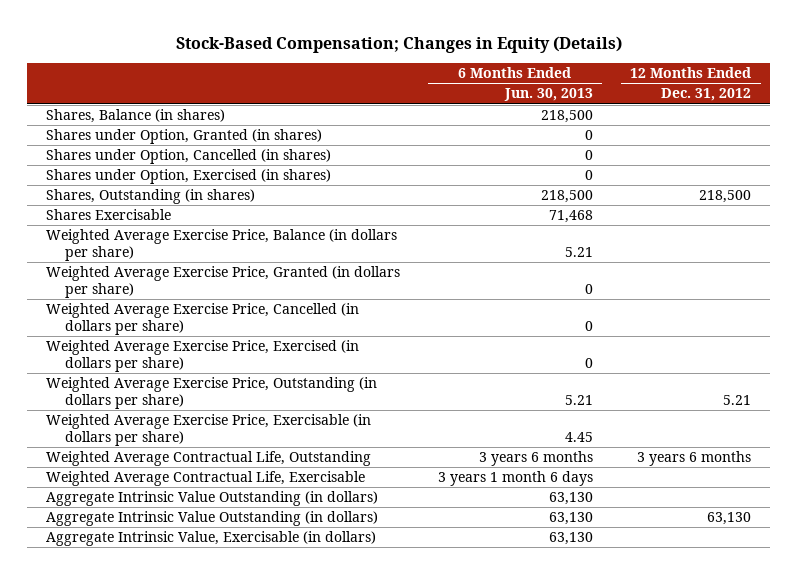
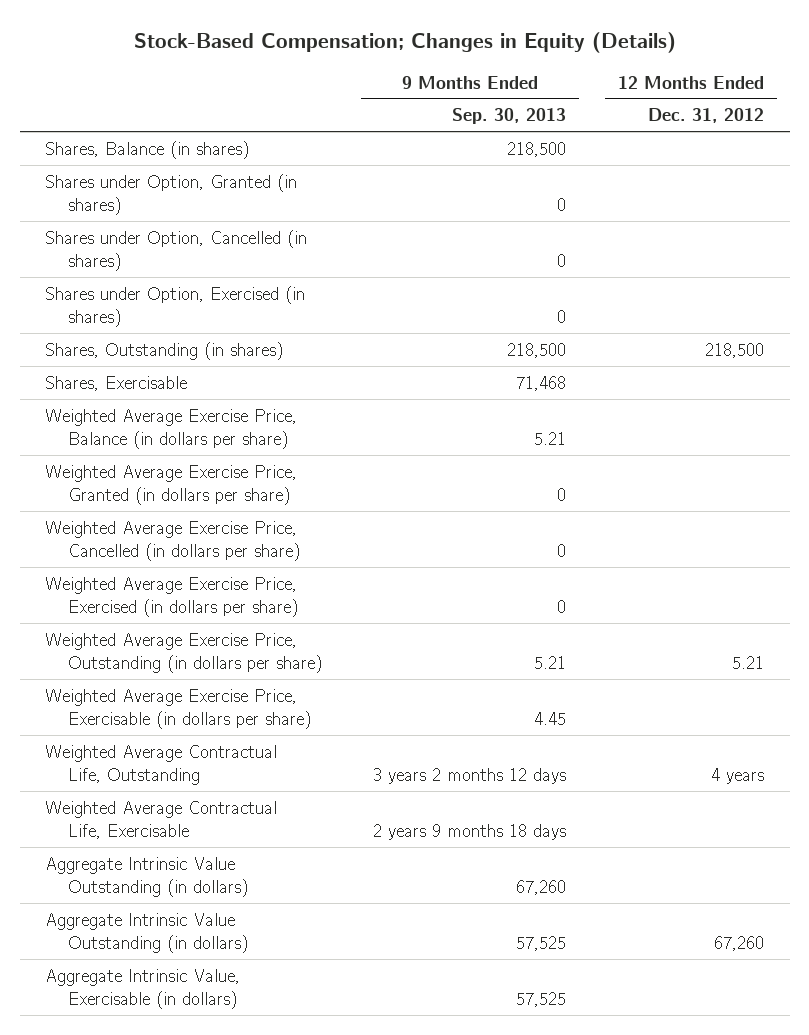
- | 6 Months Ended Jun. 30, 2013 | 12 Months Ended Dec. 31, 2012
+ | 9 Months Ended Sep. 30, 2013 | 12 Months Ended Dec. 31, 2012
- Shares Exercisable | 71,468 |
+ Shares, Exercisable | 71,468 |
- Weighted Average Contractual Life, Outstanding | 3 years 6 months | 3 years 6 months
+ Weighted Average Contractual Life, Outstanding | 3 years 2 months 12 days | 4 years
- Aggregate Intrinsic Value Outstanding (in dollars) | 63,130 | 63,130
+ Aggregate Intrinsic Value Outstanding (in dollars) | 57,525 | 67,260

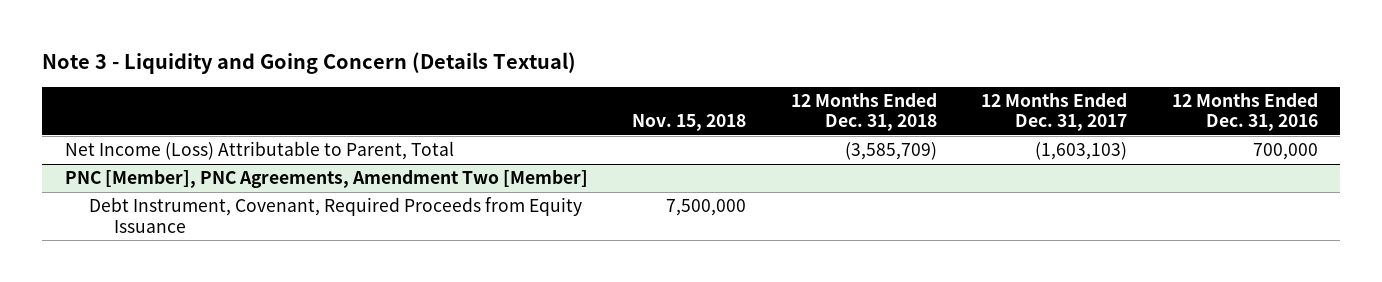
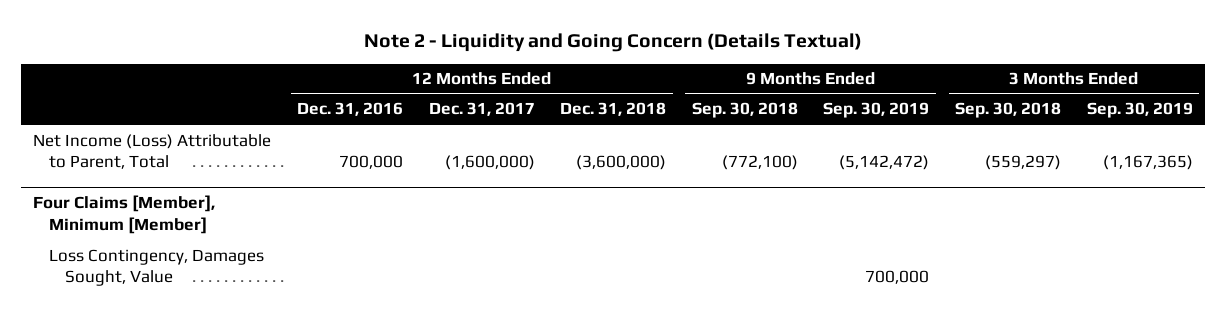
- Note 3 - Liquidity and Going Concern (Details Textual)
+ Note 2 - Liquidity and Going Concern (Details Textual)
- | Nov. 15, 2018 | 12 Months Ended Dec. 31, 2018 | 12 Months Ended Dec. 31, 2017 | 12 Months Ended Dec. 31, 2016
+ | 12 Months Ended Dec. 31, 2016 | 12 Months Ended Dec. 31, 2017 | 12 Months Ended Dec. 31, 2018 | 9 Months Ended Sep. 30, 2018 | 9 Months Ended Sep. 30, 2019 | 3 Months Ended Sep. 30, 2018 | 3 Months Ended Sep. 30, 2019
- Net Income (Loss) Attributable to Parent, Total | | (3,585,709) | (1,603,103) | 700,000
- PNC [Member], PNC Agreements, Amendment Two [Member]
- Debt Instrument, Covenant, Required Proceeds from Equity Issuance | 7,500,000 | | |
+ Net Income (Loss) Attributable to Parent, Total | 700,000 | (1,600,000) | (3,600,000) | (772,100) | (5,142,472) | (559,297) | (1,167,365)
+ Four Claims [Member], Minimum [Member]
+ Loss Contingency, Damages Sought, Value | | | | | 700,000 | |

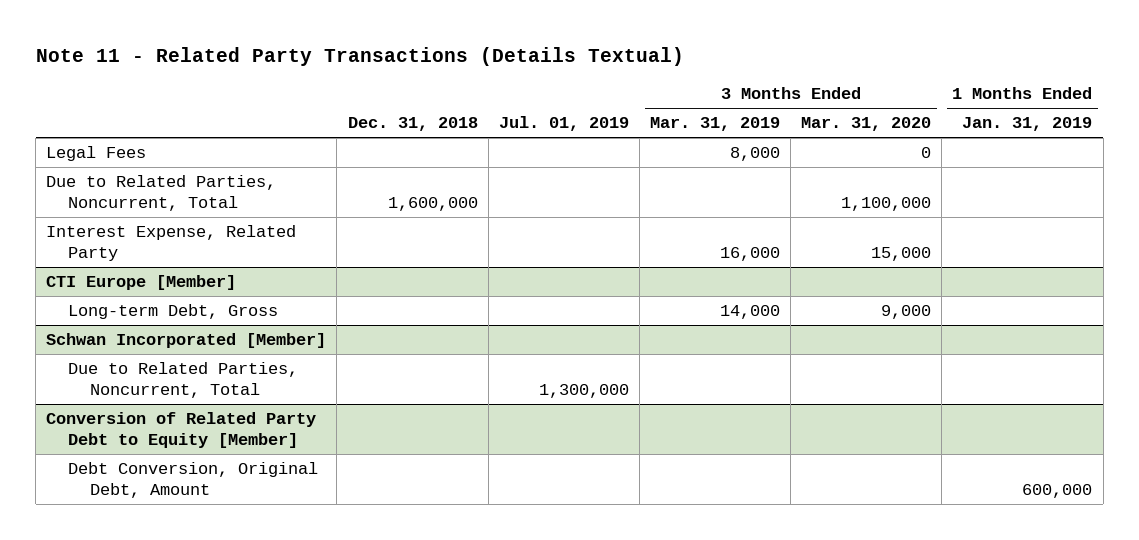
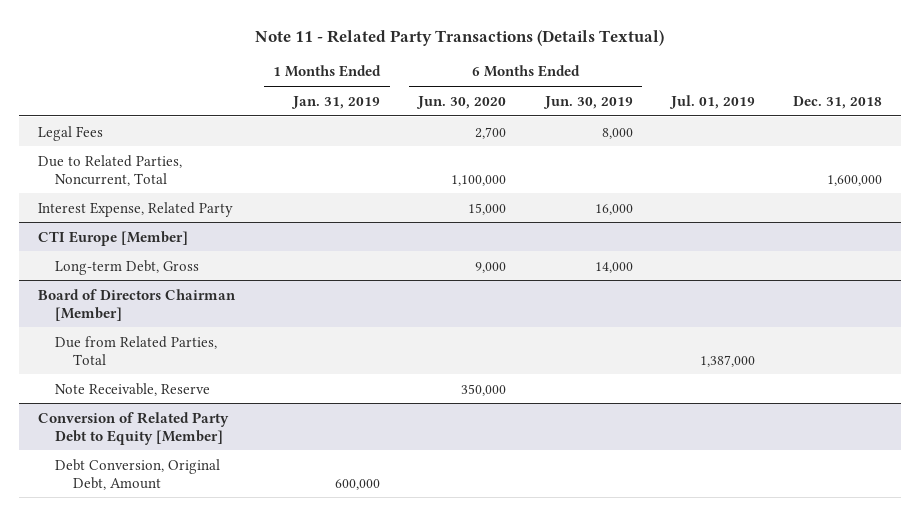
- | Dec. 31, 2018 | Jul. 01, 2019 | 3 Months Ended Mar. 31, 2019 | 3 Months Ended Mar. 31, 2020 | 1 Months Ended Jan. 31, 2019
+ | 1 Months Ended Jan. 31, 2019 | 6 Months Ended Jun. 30, 2020 | 6 Months Ended Jun. 30, 2019 | Jul. 01, 2019 | Dec. 31, 2018
- Schwan Incorporated [Member]
- Due to Related Parties, Noncurrent, Total | | 1,300,000 | | |
+ Board of Directors Chairman [Member]
+ Due from Related Parties, Total | | | | 1,387,000 |
+ Note Receivable, Reserve | | 350,000 | | |

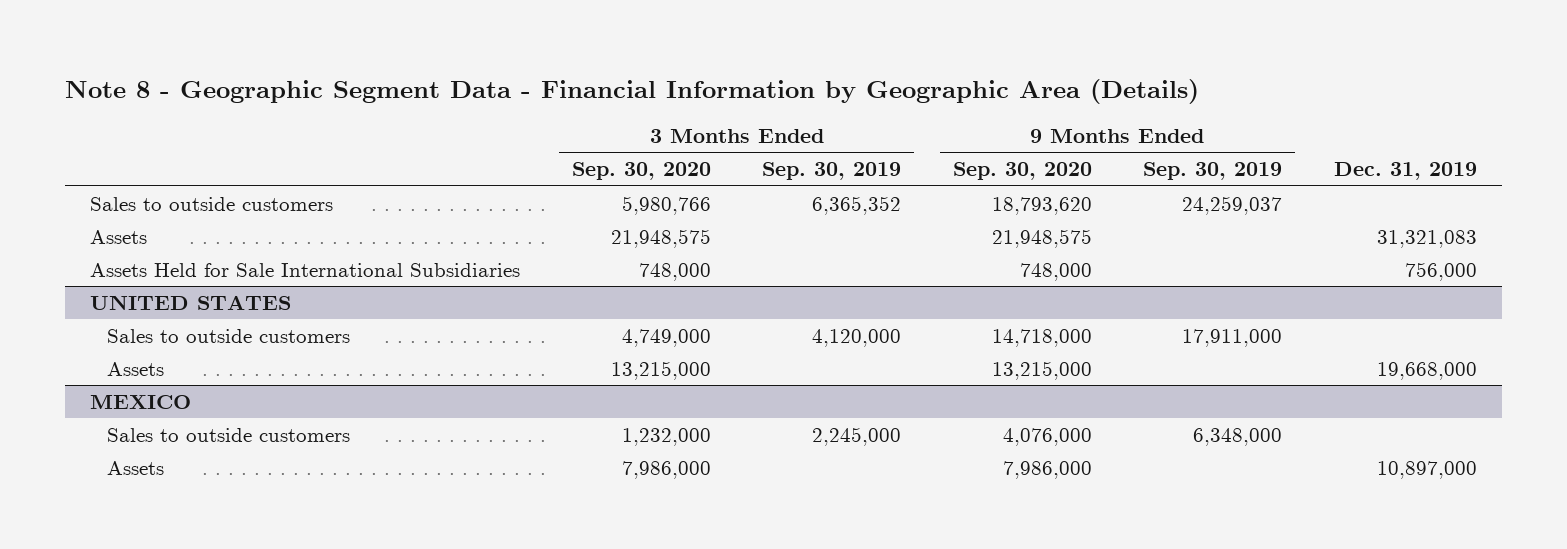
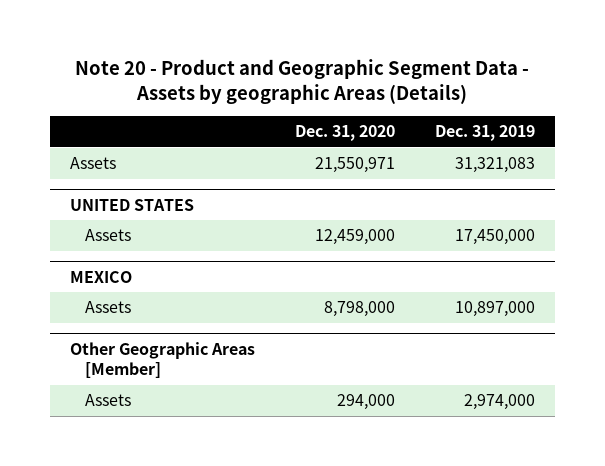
- Note 8 - Geographic Segment Data - Financial Information by Geographic Area (Details)
+ Note 20 - Product and Geographic Segment Data - Assets by geographic Areas (Details)
- | 3 Months Ended Sep. 30, 2020 | 3 Months Ended Sep. 30, 2019 | 9 Months Ended Sep. 30, 2020 | 9 Months Ended Sep. 30, 2019 | Dec. 31, 2019
+ | Dec. 31, 2020 | Dec. 31, 2019
- Sales to outside customers | 5,980,766 | 6,365,352 | 18,793,620 | 24,259,037 |
- Assets Held for Sale International Subsidiaries | 748,000 | | 748,000 | | 756,000
@ UNITED STATES
- Sales to outside customers | 4,749,000 | 4,120,000 | 14,718,000 | 17,911,000 |
- Assets | 13,215,000 | | 13,215,000 | | 19,668,000
+ Assets | 12,459,000 | 17,450,000
@ MEXICO
- Sales to outside customers | 1,232,000 | 2,245,000 | 4,076,000 | 6,348,000 |
+ Other Geographic Areas [Member]
+ Assets | 294,000 | 2,974,000

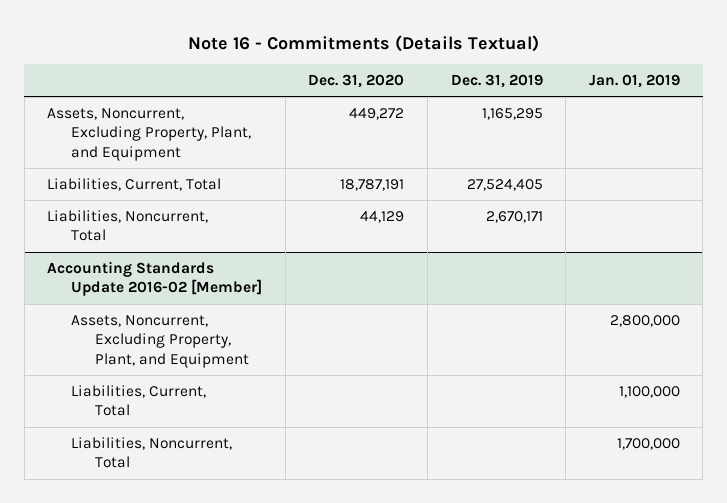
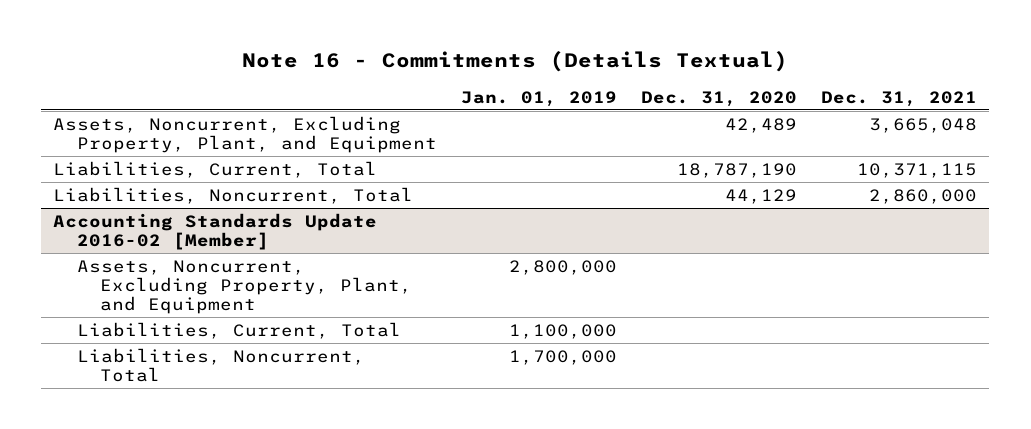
- | Dec. 31, 2020 | Dec. 31, 2019 | Jan. 01, 2019
+ | Jan. 01, 2019 | Dec. 31, 2020 | Dec. 31, 2021
- Assets, Noncurrent, Excluding Property, Plant, and Equipment | 449,272 | 1,165,295 |
- Liabilities, Current, Total | 18,787,191 | 27,524,405 |
+ Assets, Noncurrent, Excluding Property, Plant, and Equipment | | 42,489 | 3,665,048
+ Liabilities, Current, Total | | 18,787,190 | 10,371,115

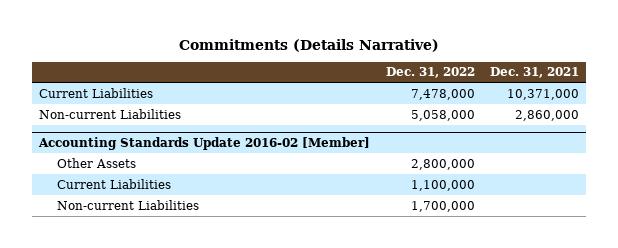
- Note 16 - Commitments (Details Textual)
+ Commitments (Details Narrative)
- | Jan. 01, 2019 | Dec. 31, 2020 | Dec. 31, 2021
+ | Dec. 31, 2022 | Dec. 31, 2021
- Assets, Noncurrent, Excluding Property, Plant, and Equipment | | 42,489 | 3,665,048
- Liabilities, Current, Total | | 18,787,190 | 10,371,115
- Liabilities, Noncurrent, Total | | 44,129 | 2,860,000
+ Current Liabilities | 7,478,000 | 10,371,000
+ Non-current Liabilities | 5,058,000 | 2,860,000
@ Accounting Standards Update 2016-02 [Member]
- Assets, Noncurrent, Excluding Property, Plant, and Equipment | 2,800,000 | |
- Liabilities, Current, Total | 1,100,000 | |
- Liabilities, Noncurrent, Total | 1,700,000 | |
+ Other Assets | 2,800,000 |
+ Current Liabilities | 1,100,000 |
+ Non-current Liabilities | 1,700,000 |

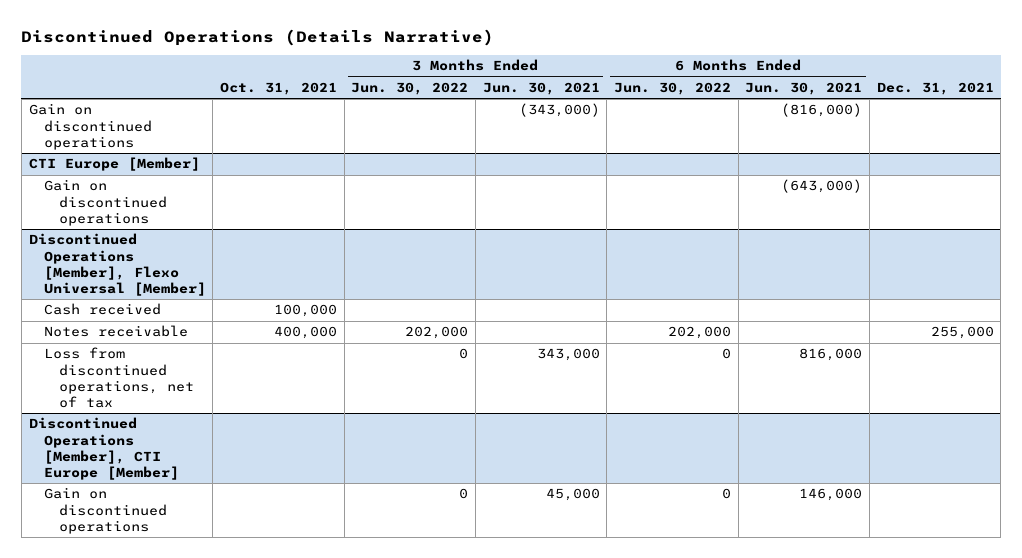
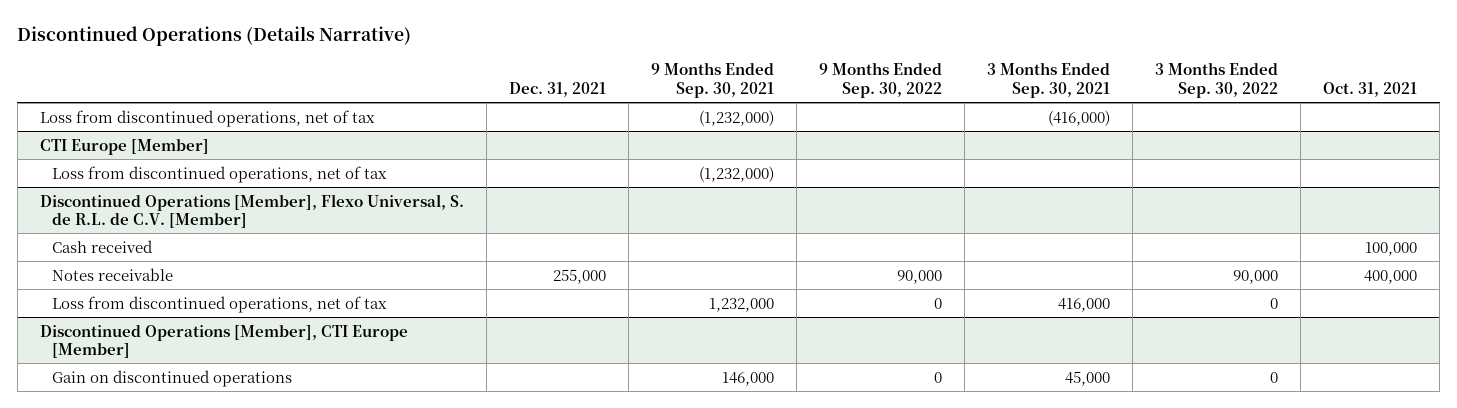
- | Oct. 31, 2021 | 3 Months Ended Jun. 30, 2022 | 3 Months Ended Jun. 30, 2021 | 6 Months Ended Jun. 30, 2022 | 6 Months Ended Jun. 30, 2021 | Dec. 31, 2021
+ | Dec. 31, 2021 | 9 Months Ended Sep. 30, 2021 | 9 Months Ended Sep. 30, 2022 | 3 Months Ended Sep. 30, 2021 | 3 Months Ended Sep. 30, 2022 | Oct. 31, 2021
- Gain on discontinued operations | | | (343,000) | | (816,000) |
+ Loss from discontinued operations, net of tax | | (1,232,000) | | (416,000) | |
@ CTI Europe [Member]
- Gain on discontinued operations | | | | | (643,000) |
- Discontinued Operations [Member], Flexo Universal [Member]
@ CTI Europe [Member]
+ Loss from discontinued operations, net of tax | | (1,232,000) | | | |
+ Discontinued Operations [Member], Flexo Universal, S. de R.L. de C.V. [Member]

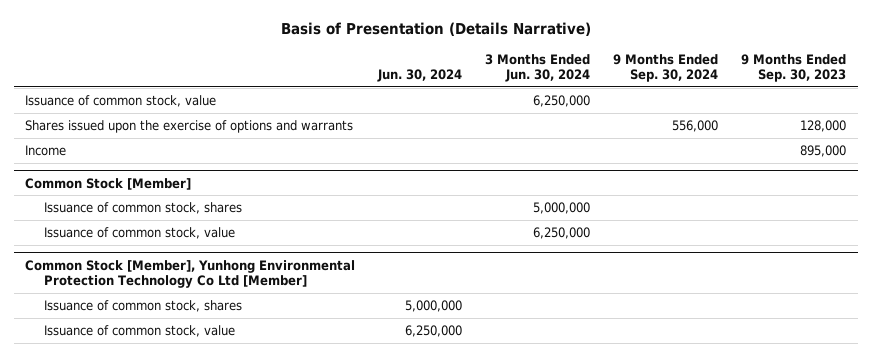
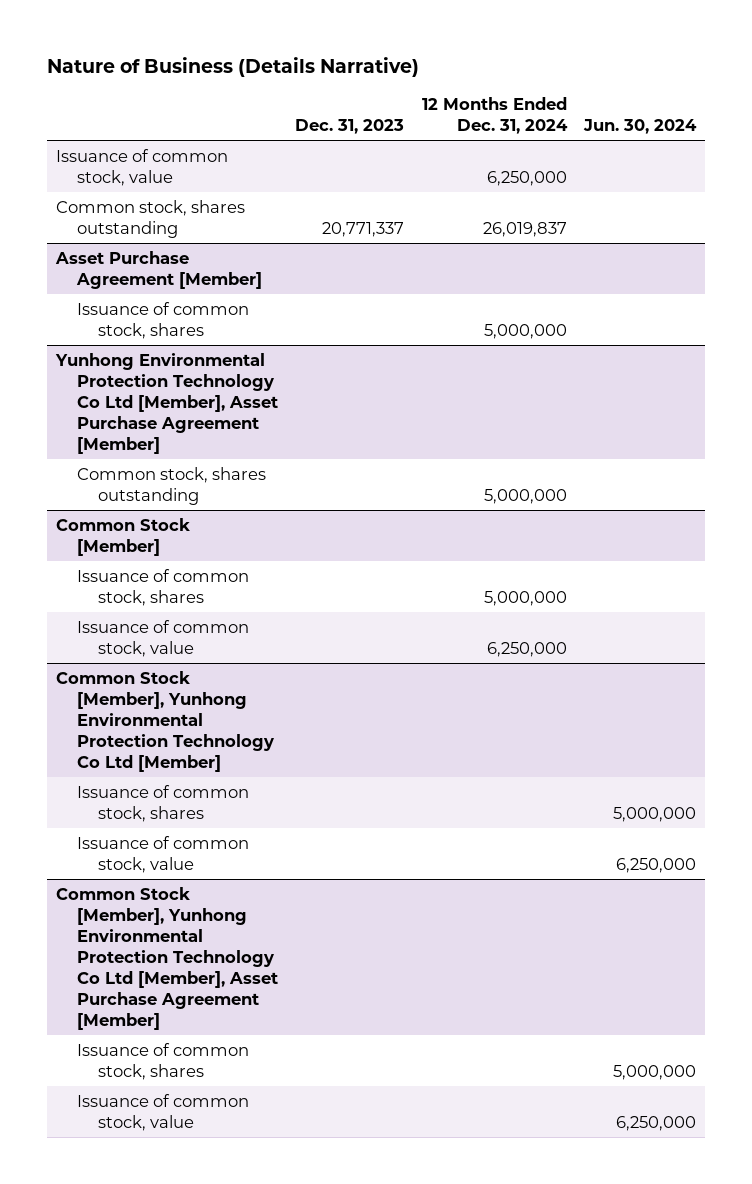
- Basis of Presentation (Details Narrative)
+ Nature of Business (Details Narrative)
- | Jun. 30, 2024 | 3 Months Ended Jun. 30, 2024 | 9 Months Ended Sep. 30, 2024 | 9 Months Ended Sep. 30, 2023
+ | Dec. 31, 2023 | 12 Months Ended Dec. 31, 2024 | Jun. 30, 2024
- Shares issued upon the exercise of options and warrants | | | 556,000 | 128,000
- Income | | | | 895,000
+ Common stock, shares outstanding | 20,771,337 | 26,019,837 |
+ Asset Purchase Agreement [Member]
+ Issuance of common stock, shares | | 5,000,000 |
+ Yunhong Environmental Protection Technology Co Ltd [Member], Asset Purchase Agreement [Member]
+ Common stock, shares outstanding | | 5,000,000 |
+ Common Stock [Member], Yunhong Environmental Protection Technology Co Ltd [Member], Asset Purchase Agreement [Member]
+ Issuance of common stock, shares | | | 5,000,000
+ Issuance of common stock, value | | | 6,250,000

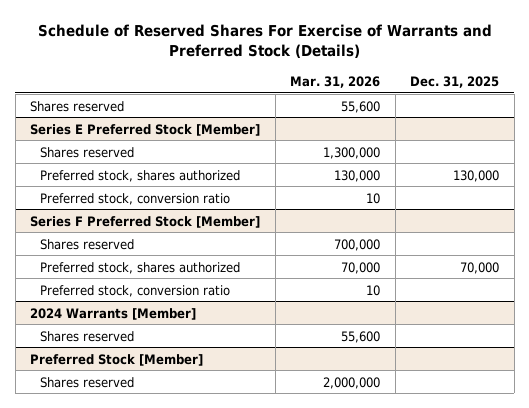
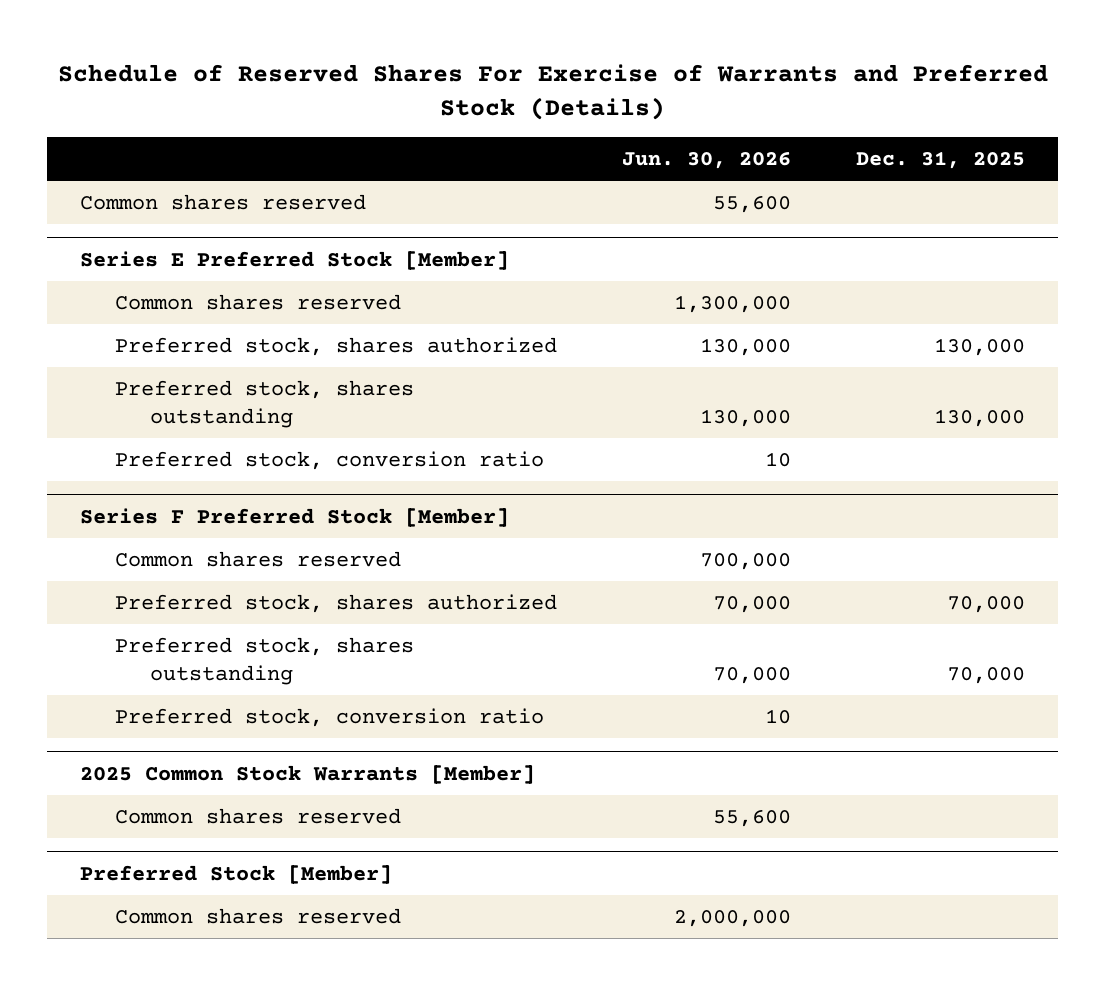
- | Mar. 31, 2026 | Dec. 31, 2025
+ | Jun. 30, 2026 | Dec. 31, 2025
- Shares reserved | 55,600 |
+ Common shares reserved | 55,600 |
@ Series E Preferred Stock [Member]
- Shares reserved | 1,300,000 |
+ Common shares reserved | 1,300,000 |
+ Preferred stock, shares outstanding | 130,000 | 130,000
@ Series F Preferred Stock [Member]
- Shares reserved | 700,000 |
+ Common shares reserved | 700,000 |
+ Preferred stock, shares outstanding | 70,000 | 70,000
- 2024 Warrants [Member]
- Shares reserved | 55,600 |
+ 2025 Common Stock Warrants [Member]
+ Common shares reserved | 55,600 |
@ Preferred Stock [Member]
- Shares reserved | 2,000,000 |
+ Common shares reserved | 2,000,000 |

